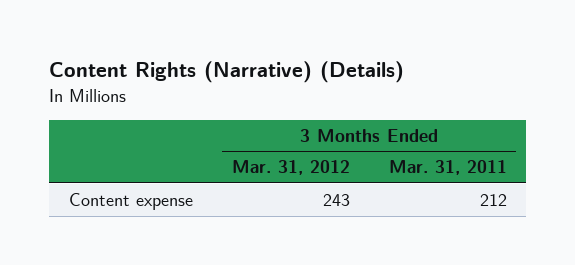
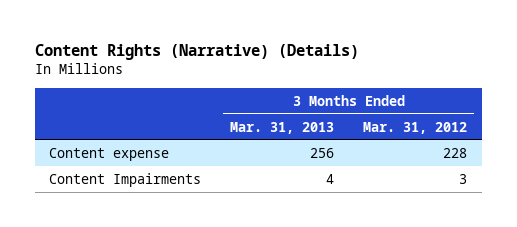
- | 3 Months Ended Mar. 31, 2012 | 3 Months Ended Mar. 31, 2011
+ | 3 Months Ended Mar. 31, 2013 | 3 Months Ended Mar. 31, 2012
- Content expense | 243 | 212
+ Content expense | 256 | 228
+ Content Impairments | 4 | 3

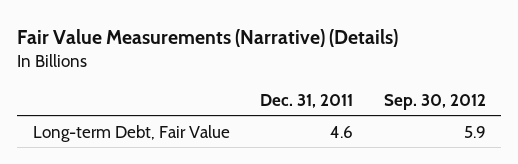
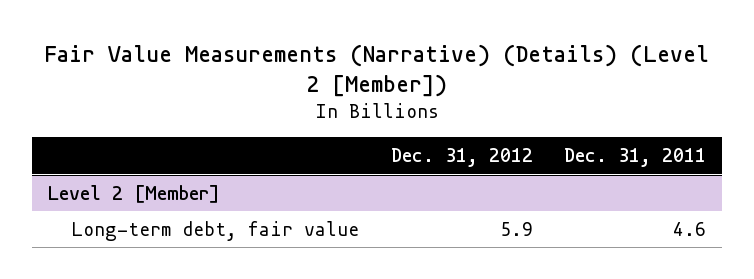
- Fair Value Measurements (Narrative) (Details)
+ Fair Value Measurements (Narrative) (Details) (Level 2 [Member])
- | Dec. 31, 2011 | Sep. 30, 2012
+ | Dec. 31, 2012 | Dec. 31, 2011
- Long-term Debt, Fair Value | 4.6 | 5.9
+ Level 2 [Member]
+ Long-term debt, fair value | 5.9 | 4.6

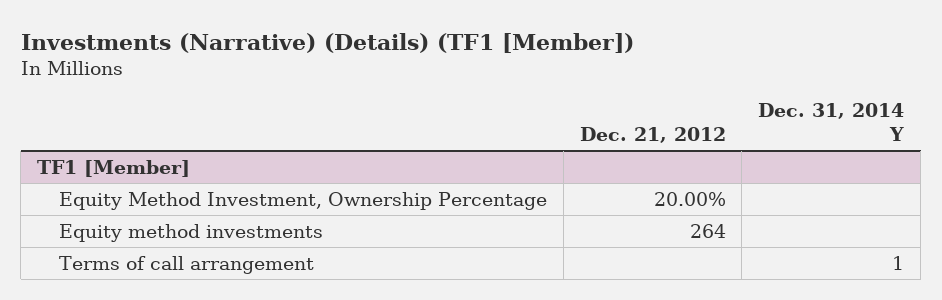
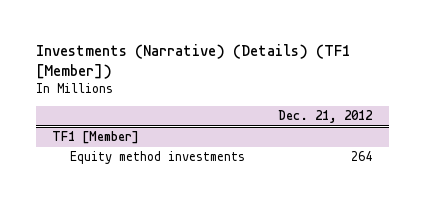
- | Dec. 21, 2012 | Dec. 31, 2014 Y
+ | Dec. 21, 2012
@ TF1 [Member]
- Equity Method Investment, Ownership Percentage | 20.00% |
- Terms of call arrangement | | 1

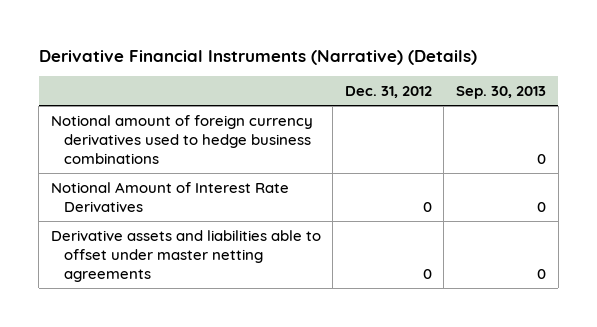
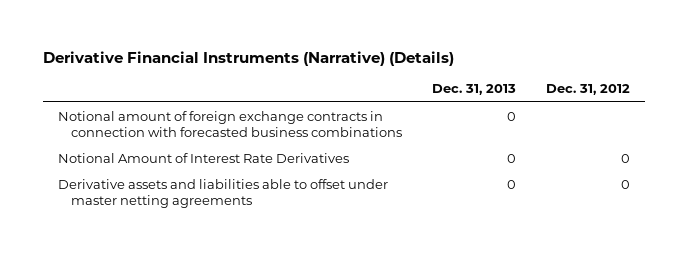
- | Dec. 31, 2012 | Sep. 30, 2013
+ | Dec. 31, 2013 | Dec. 31, 2012
- Notional amount of foreign currency derivatives used to hedge business combinations | | 0
+ Notional amount of foreign exchange contracts in connection with forecasted business combinations | 0 |

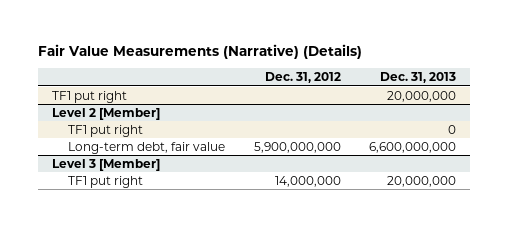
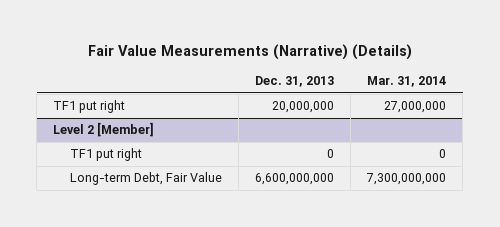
- | Dec. 31, 2012 | Dec. 31, 2013
+ | Dec. 31, 2013 | Mar. 31, 2014
@ Level 2 [Member]
- Long-term debt, fair value | 5,900,000,000 | 6,600,000,000
- Level 3 [Member]
- TF1 put right | 14,000,000 | 20,000,000
@ Level 2 [Member]
+ Long-term Debt, Fair Value | 6,600,000,000 | 7,300,000,000

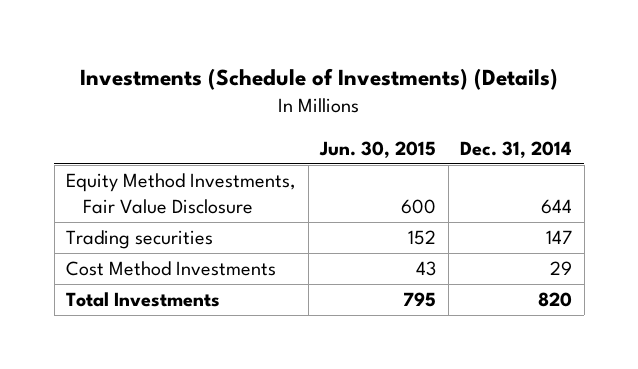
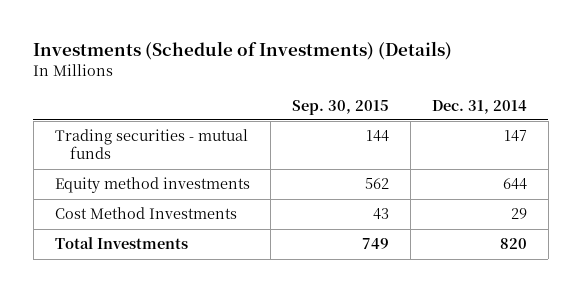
- | Jun. 30, 2015 | Dec. 31, 2014
+ | Sep. 30, 2015 | Dec. 31, 2014
- Equity Method Investments, Fair Value Disclosure | 600 | 644
- Trading securities | 152 | 147
+ Trading securities - mutual funds | 144 | 147
+ Equity method investments | 562 | 644

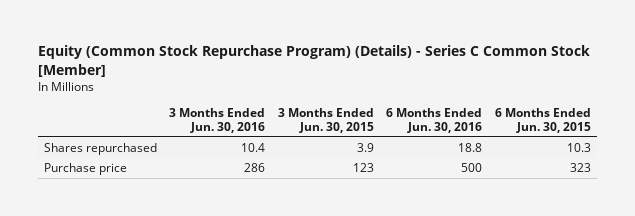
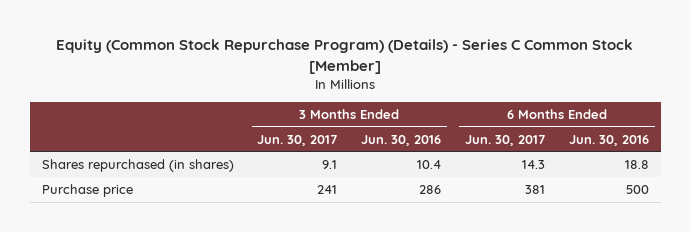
- | 3 Months Ended Jun. 30, 2016 | 3 Months Ended Jun. 30, 2015 | 6 Months Ended Jun. 30, 2016 | 6 Months Ended Jun. 30, 2015
+ | 3 Months Ended Jun. 30, 2017 | 3 Months Ended Jun. 30, 2016 | 6 Months Ended Jun. 30, 2017 | 6 Months Ended Jun. 30, 2016
- Shares repurchased | 10.4 | 3.9 | 18.8 | 10.3
+ Shares repurchased (in shares) | 9.1 | 10.4 | 14.3 | 18.8

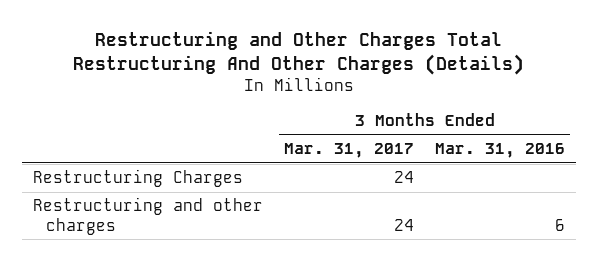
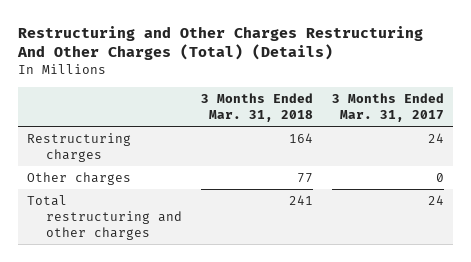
- Restructuring and Other Charges Total Restructuring And Other Charges (Details)
+ Restructuring and Other Charges Restructuring And Other Charges (Total) (Details)
- | 3 Months Ended Mar. 31, 2017 | 3 Months Ended Mar. 31, 2016
+ | 3 Months Ended Mar. 31, 2018 | 3 Months Ended Mar. 31, 2017
- Restructuring Charges | 24 |
- Restructuring and other charges | 24 | 6
+ Restructuring charges | 164 | 24
+ Other charges | 77 | 0
+ Total restructuring and other charges | 241 | 24

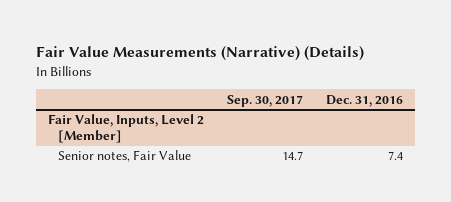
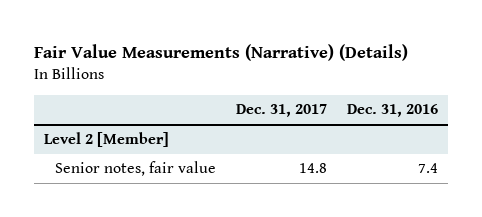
- | Sep. 30, 2017 | Dec. 31, 2016
+ | Dec. 31, 2017 | Dec. 31, 2016
- Fair Value, Inputs, Level 2 [Member]
- Senior notes, Fair Value | 14.7 | 7.4
+ Level 2 [Member]
+ Senior notes, fair value | 14.8 | 7.4

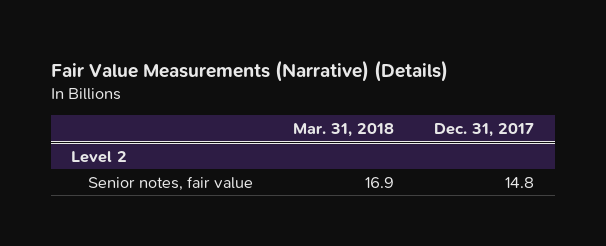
- | Dec. 31, 2017 | Dec. 31, 2016
+ | Mar. 31, 2018 | Dec. 31, 2017
- Level 2 [Member]
+ Level 2

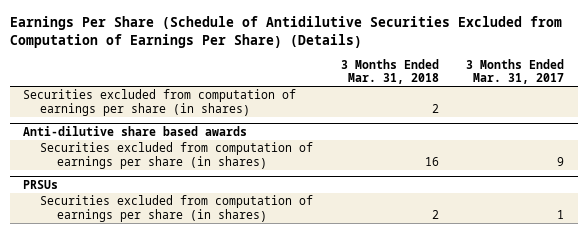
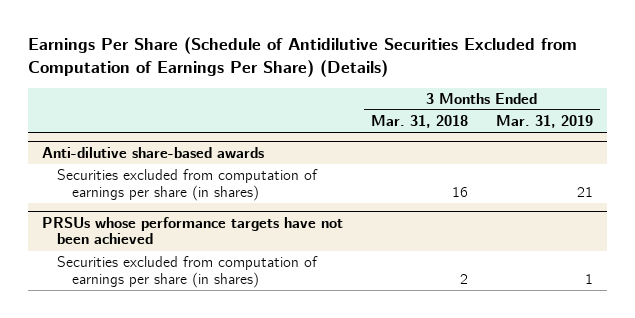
- | 3 Months Ended Mar. 31, 2018 | 3 Months Ended Mar. 31, 2017
+ | 3 Months Ended Mar. 31, 2018 | 3 Months Ended Mar. 31, 2019
- Securities excluded from computation of earnings per share (in shares) | 2 |
- Anti-dilutive share based awards
+ Anti-dilutive share-based awards
- PRSUs
+ PRSUs whose performance targets have not been achieved

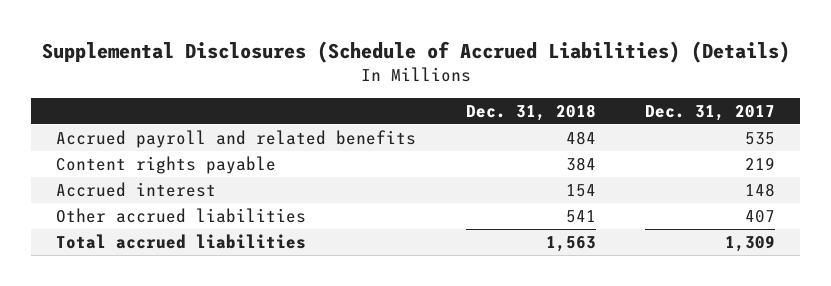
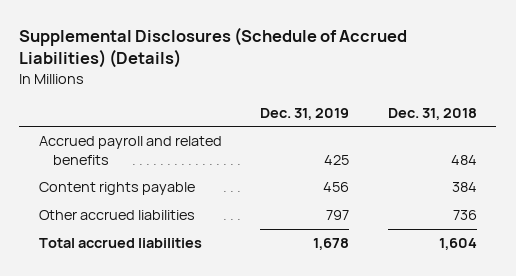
- | Dec. 31, 2018 | Dec. 31, 2017
+ | Dec. 31, 2019 | Dec. 31, 2018
- Accrued interest | 154 | 148
- Other accrued liabilities | 541 | 407
- Total accrued liabilities | 1,563 | 1,309
+ Other accrued liabilities | 797 | 736
+ Total accrued liabilities | 1,678 | 1,604

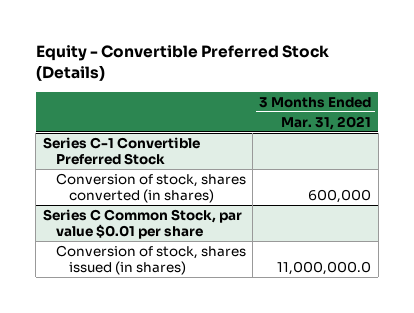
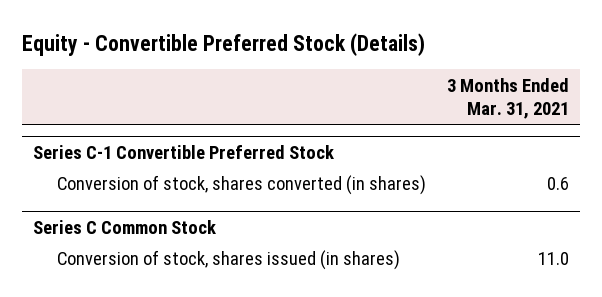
@ Series C-1 Convertible Preferred Stock
- Conversion of stock, shares converted (in shares) | 600,000
- Series C Common Stock, par value $0.01 per share
- Conversion of stock, shares issued (in shares) | 11,000,000.0
@ Series C-1 Convertible Preferred Stock
+ Conversion of stock, shares converted (in shares) | 0.6
+ Series C Common Stock
+ Conversion of stock, shares issued (in shares) | 11.0

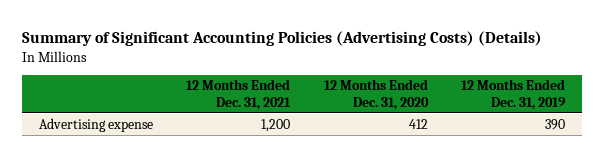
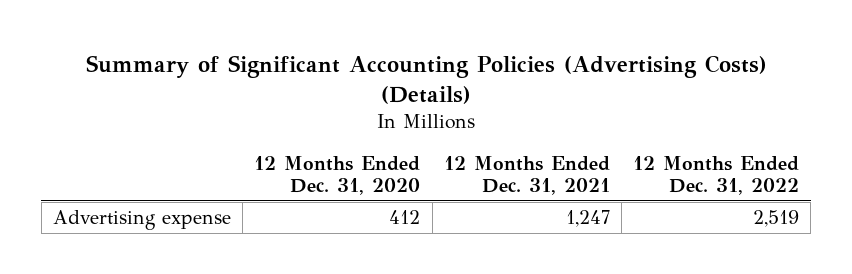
- | 12 Months Ended Dec. 31, 2021 | 12 Months Ended Dec. 31, 2020 | 12 Months Ended Dec. 31, 2019
+ | 12 Months Ended Dec. 31, 2020 | 12 Months Ended Dec. 31, 2021 | 12 Months Ended Dec. 31, 2022
- Advertising expense | 1,200 | 412 | 390
+ Advertising expense | 412 | 1,247 | 2,519

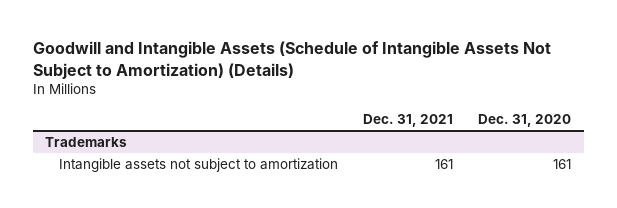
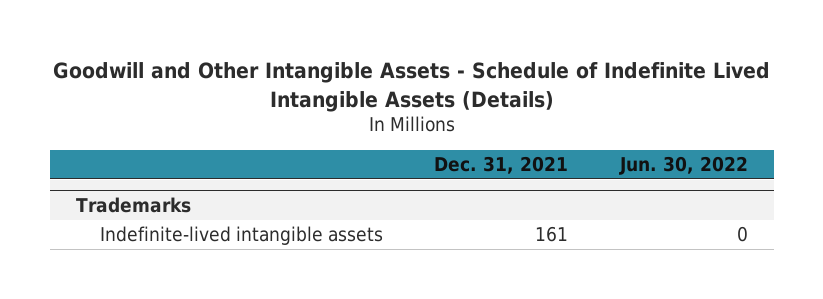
- Goodwill and Intangible Assets (Schedule of Intangible Assets Not Subject to Amortization) (Details)
+ Goodwill and Other Intangible Assets - Schedule of Indefinite Lived Intangible Assets (Details)
- | Dec. 31, 2021 | Dec. 31, 2020
+ | Dec. 31, 2021 | Jun. 30, 2022
@ Trademarks
- Intangible assets not subject to amortization | 161 | 161
+ Indefinite-lived intangible assets | 161 | 0

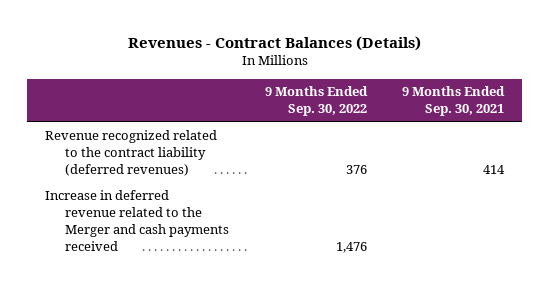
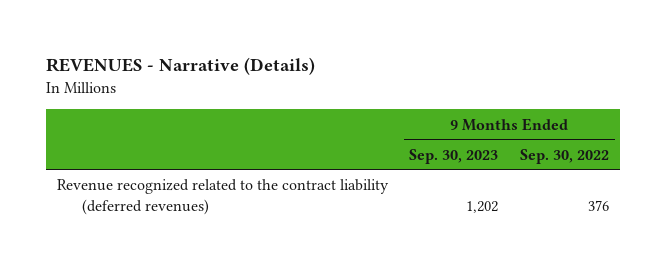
- Revenues - Contract Balances (Details)
+ REVENUES - Narrative (Details)
- | 9 Months Ended Sep. 30, 2022 | 9 Months Ended Sep. 30, 2021
+ | 9 Months Ended Sep. 30, 2023 | 9 Months Ended Sep. 30, 2022
- Increase in deferred revenue related to the Merger and cash payments received | 1,476 |

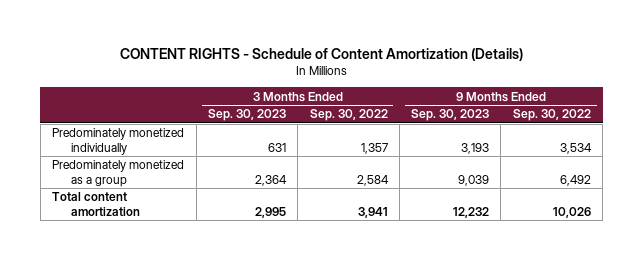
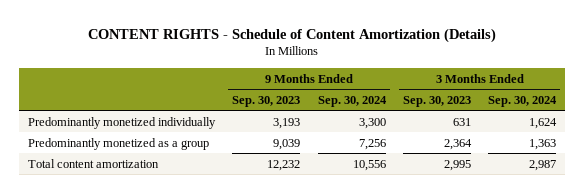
- | 3 Months Ended Sep. 30, 2023 | 3 Months Ended Sep. 30, 2022 | 9 Months Ended Sep. 30, 2023 | 9 Months Ended Sep. 30, 2022
+ | 9 Months Ended Sep. 30, 2023 | 9 Months Ended Sep. 30, 2024 | 3 Months Ended Sep. 30, 2023 | 3 Months Ended Sep. 30, 2024
- Predominately monetized individually | 631 | 1,357 | 3,193 | 3,534
- Predominately monetized as a group | 2,364 | 2,584 | 9,039 | 6,492
+ Predominantly monetized individually | 3,193 | 3,300 | 631 | 1,624
+ Predominantly monetized as a group | 9,039 | 7,256 | 2,364 | 1,363

